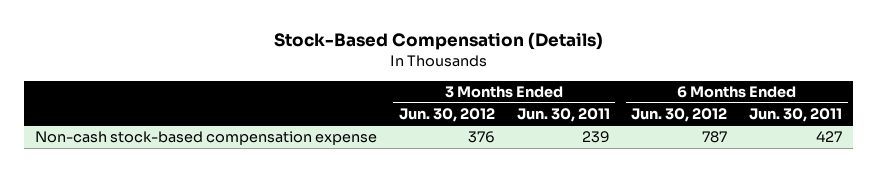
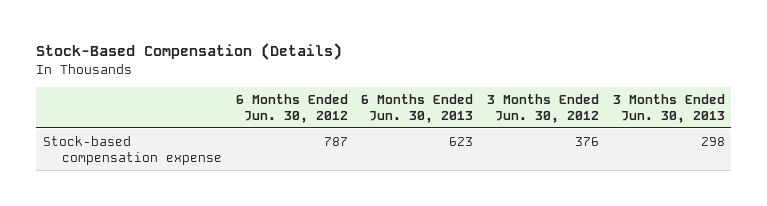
- | 3 Months Ended Jun. 30, 2012 | 3 Months Ended Jun. 30, 2011 | 6 Months Ended Jun. 30, 2012 | 6 Months Ended Jun. 30, 2011
+ | 6 Months Ended Jun. 30, 2012 | 6 Months Ended Jun. 30, 2013 | 3 Months Ended Jun. 30, 2012 | 3 Months Ended Jun. 30, 2013
- Non-cash stock-based compensation expense | 376 | 239 | 787 | 427
+ Stock-based compensation expense | 787 | 623 | 376 | 298

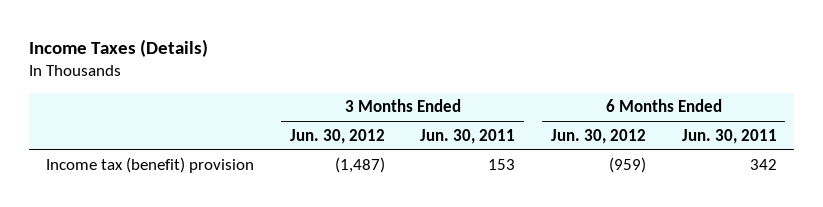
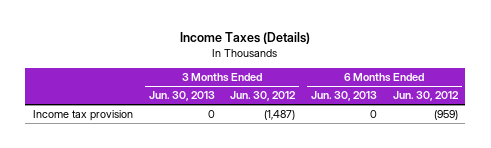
- | 3 Months Ended Jun. 30, 2012 | 3 Months Ended Jun. 30, 2011 | 6 Months Ended Jun. 30, 2012 | 6 Months Ended Jun. 30, 2011
+ | 3 Months Ended Jun. 30, 2013 | 3 Months Ended Jun. 30, 2012 | 6 Months Ended Jun. 30, 2013 | 6 Months Ended Jun. 30, 2012
- Income tax (benefit) provision | (1,487) | 153 | (959) | 342
+ Income tax provision | 0 | (1,487) | 0 | (959)

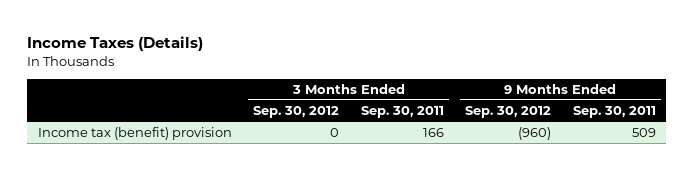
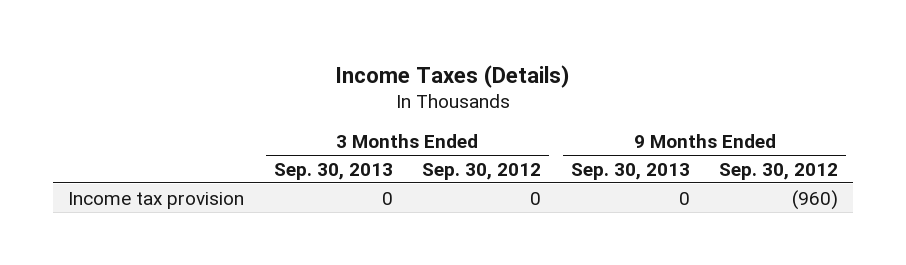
- | 3 Months Ended Sep. 30, 2012 | 3 Months Ended Sep. 30, 2011 | 9 Months Ended Sep. 30, 2012 | 9 Months Ended Sep. 30, 2011
+ | 3 Months Ended Sep. 30, 2013 | 3 Months Ended Sep. 30, 2012 | 9 Months Ended Sep. 30, 2013 | 9 Months Ended Sep. 30, 2012
- Income tax (benefit) provision | 0 | 166 | (960) | 509
+ Income tax provision | 0 | 0 | 0 | (960)

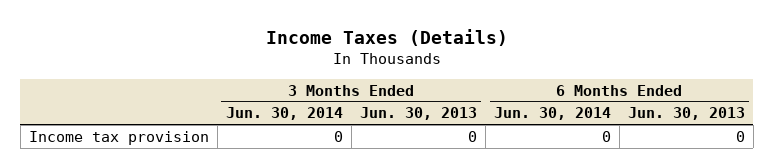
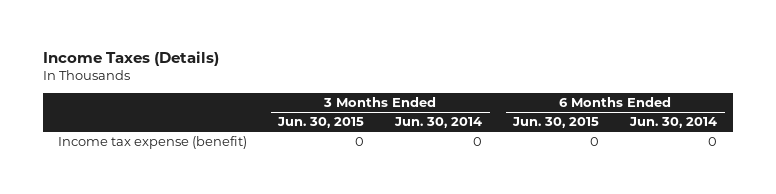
- | 3 Months Ended Jun. 30, 2014 | 3 Months Ended Jun. 30, 2013 | 6 Months Ended Jun. 30, 2014 | 6 Months Ended Jun. 30, 2013
+ | 3 Months Ended Jun. 30, 2015 | 3 Months Ended Jun. 30, 2014 | 6 Months Ended Jun. 30, 2015 | 6 Months Ended Jun. 30, 2014
- Income tax provision | 0 | 0 | 0 | 0
+ Income tax expense (benefit) | 0 | 0 | 0 | 0

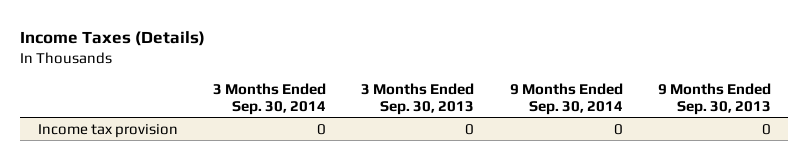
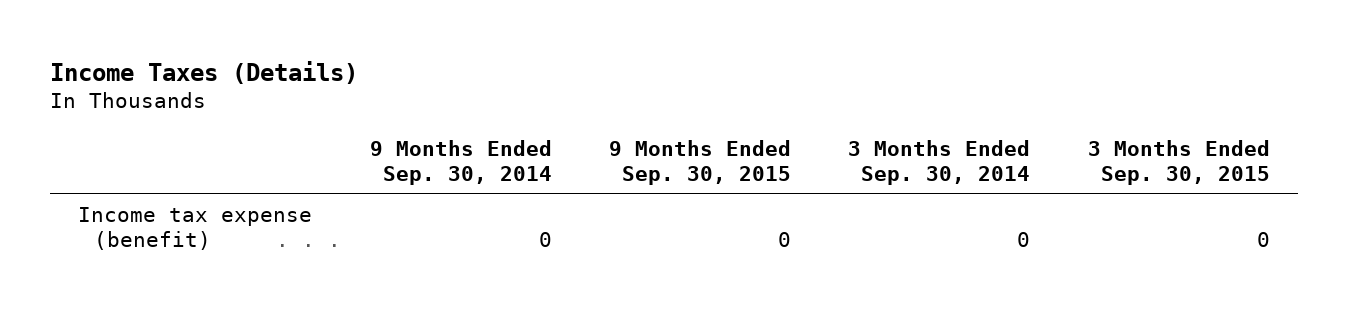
- | 3 Months Ended Sep. 30, 2014 | 3 Months Ended Sep. 30, 2013 | 9 Months Ended Sep. 30, 2014 | 9 Months Ended Sep. 30, 2013
+ | 9 Months Ended Sep. 30, 2014 | 9 Months Ended Sep. 30, 2015 | 3 Months Ended Sep. 30, 2014 | 3 Months Ended Sep. 30, 2015
- Income tax provision | 0 | 0 | 0 | 0
+ Income tax expense (benefit) | 0 | 0 | 0 | 0

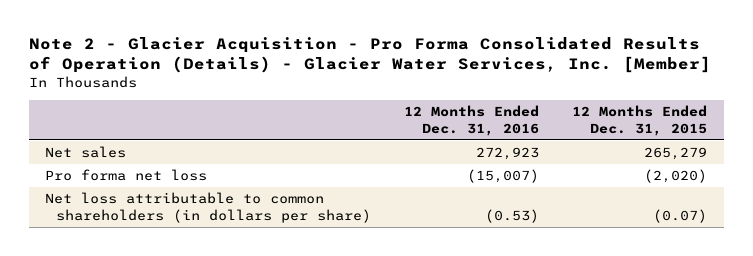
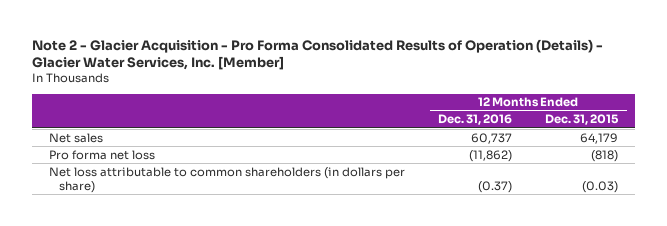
- Net sales | 272,923 | 265,279
- Pro forma net loss | (15,007) | (2,020)
- Net loss attributable to common shareholders (in dollars per share) | (0.53) | (0.07)
+ Net sales | 60,737 | 64,179
+ Pro forma net loss | (11,862) | (818)
+ Net loss attributable to common shareholders (in dollars per share) | (0.37) | (0.03)

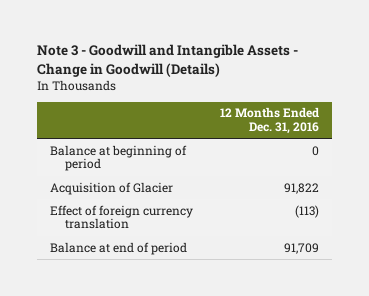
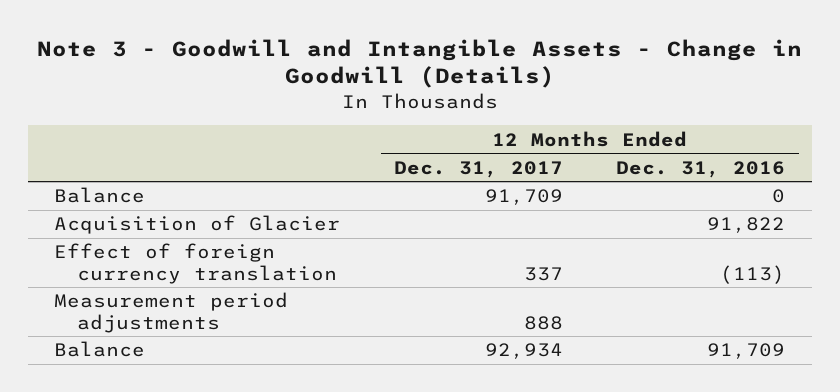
- | 12 Months Ended Dec. 31, 2016
+ | 12 Months Ended Dec. 31, 2017 | 12 Months Ended Dec. 31, 2016
- Balance at beginning of period | 0
+ Balance | 91,709 | 0
- Balance at end of period | 91,709
+ Measurement period adjustments | 888 |
+ Balance | 92,934 | 91,709

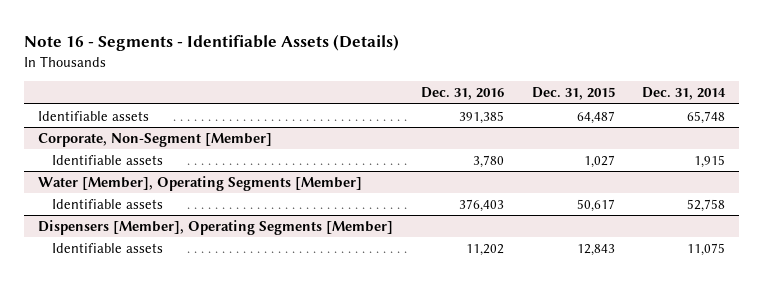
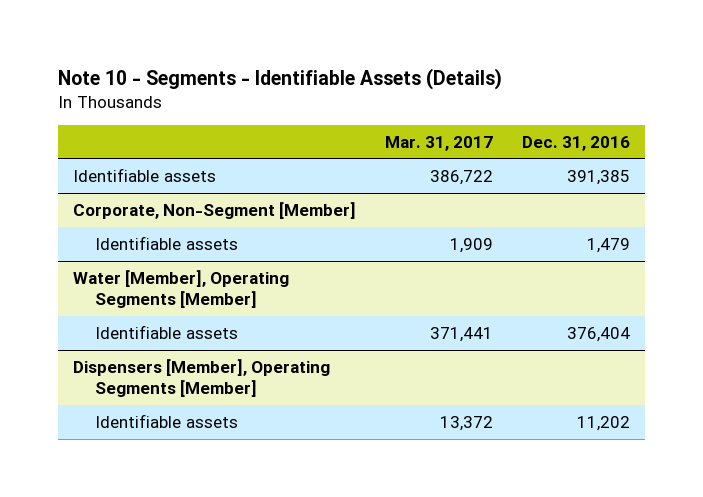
- Note 16 - Segments - Identifiable Assets (Details)
+ Note 10 - Segments - Identifiable Assets (Details)
- | Dec. 31, 2016 | Dec. 31, 2015 | Dec. 31, 2014
+ | Mar. 31, 2017 | Dec. 31, 2016
@ Corporate, Non-Segment [Member]
- Identifiable assets | 3,780 | 1,027 | 1,915
+ Identifiable assets | 1,909 | 1,479
@ Water [Member], Operating Segments [Member]
- Identifiable assets | 376,403 | 50,617 | 52,758
+ Identifiable assets | 371,441 | 376,404

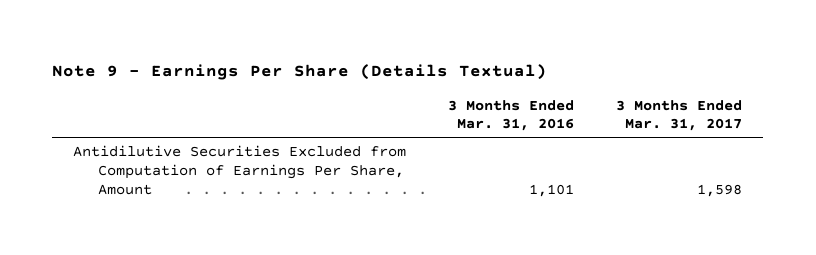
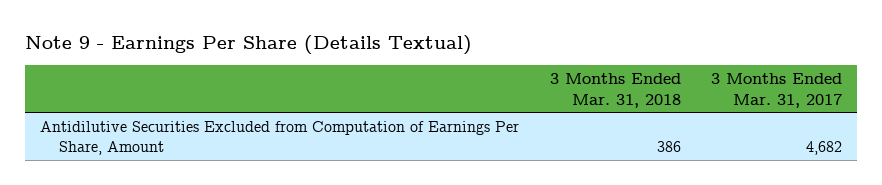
- | 3 Months Ended Mar. 31, 2016 | 3 Months Ended Mar. 31, 2017
+ | 3 Months Ended Mar. 31, 2018 | 3 Months Ended Mar. 31, 2017
- Antidilutive Securities Excluded from Computation of Earnings Per Share, Amount | 1,101 | 1,598
+ Antidilutive Securities Excluded from Computation of Earnings Per Share, Amount | 386 | 4,682

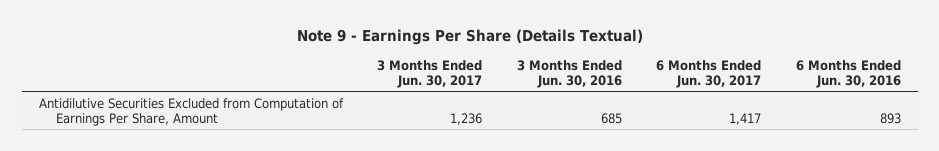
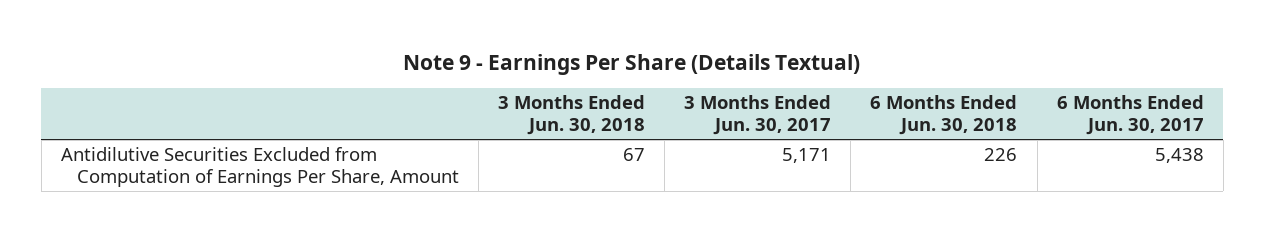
- | 3 Months Ended Jun. 30, 2017 | 3 Months Ended Jun. 30, 2016 | 6 Months Ended Jun. 30, 2017 | 6 Months Ended Jun. 30, 2016
+ | 3 Months Ended Jun. 30, 2018 | 3 Months Ended Jun. 30, 2017 | 6 Months Ended Jun. 30, 2018 | 6 Months Ended Jun. 30, 2017
- Antidilutive Securities Excluded from Computation of Earnings Per Share, Amount | 1,236 | 685 | 1,417 | 893
+ Antidilutive Securities Excluded from Computation of Earnings Per Share, Amount | 67 | 5,171 | 226 | 5,438

